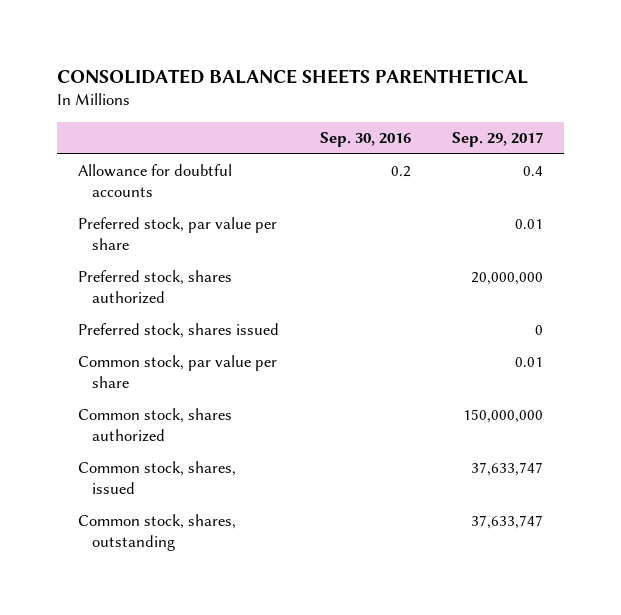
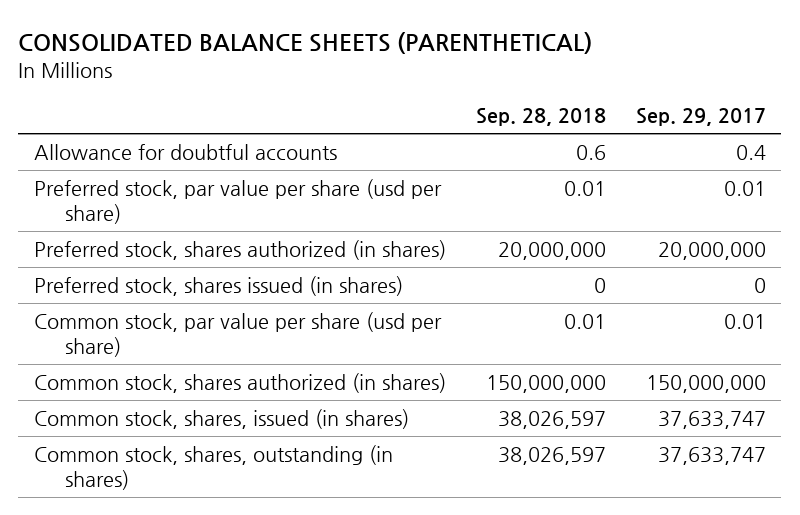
- CONSOLIDATED BALANCE SHEETS PARENTHETICAL
+ CONSOLIDATED BALANCE SHEETS (PARENTHETICAL)
- | Sep. 30, 2016 | Sep. 29, 2017
+ | Sep. 28, 2018 | Sep. 29, 2017
- Preferred stock, par value per share | | 0.01
- Preferred stock, shares authorized | | 20,000,000
- Preferred stock, shares issued | | 0
- Common stock, par value per share | | 0.01
- Common stock, shares authorized | | 150,000,000
- Common stock, shares, issued | | 37,633,747
- Common stock, shares, outstanding | | 37,633,747
+ Preferred stock, par value per share (usd per share) | 0.01 | 0.01
+ Preferred stock, shares authorized (in shares) | 20,000,000 | 20,000,000
+ Preferred stock, shares issued (in shares) | 0 | 0
+ Common stock, par value per share (usd per share) | 0.01 | 0.01
+ Common stock, shares authorized (in shares) | 150,000,000 | 150,000,000
+ Common stock, shares, issued (in shares) | 38,026,597 | 37,633,747
+ Common stock, shares, outstanding (in shares) | 38,026,597 | 37,633,747

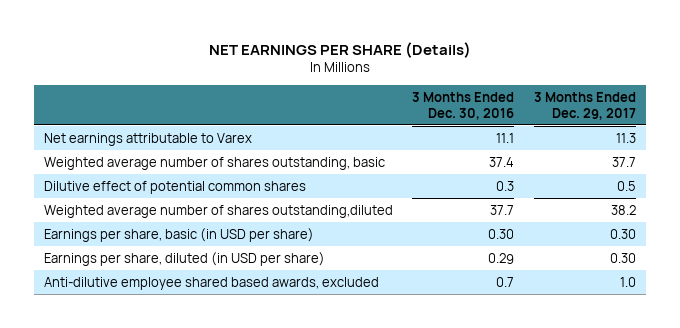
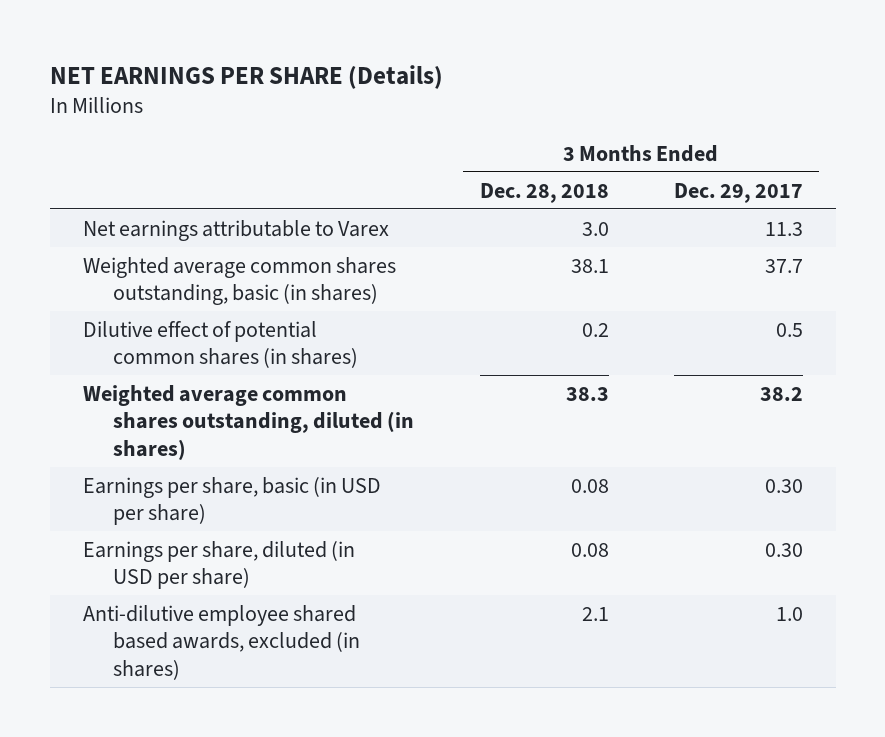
- | 3 Months Ended Dec. 30, 2016 | 3 Months Ended Dec. 29, 2017
+ | 3 Months Ended Dec. 28, 2018 | 3 Months Ended Dec. 29, 2017
- Weighted average number of shares outstanding, basic | 37.4 | 37.7
- Dilutive effect of potential common shares | 0.3 | 0.5
- Weighted average number of shares outstanding,diluted | 37.7 | 38.2
+ Weighted average common shares outstanding, basic (in shares) | 38.1 | 37.7
+ Dilutive effect of potential common shares (in shares) | 0.2 | 0.5
+ Weighted average common shares outstanding, diluted (in shares) | 38.3 | 38.2
- Anti-dilutive employee shared based awards, excluded | 0.7 | 1.0
+ Anti-dilutive employee shared based awards, excluded (in shares) | 2.1 | 1.0

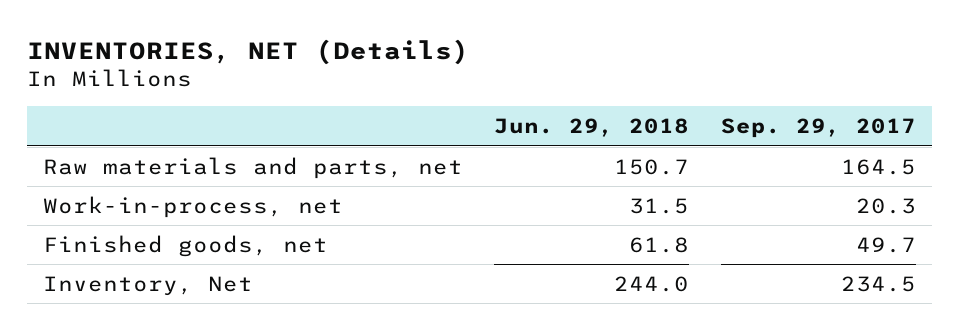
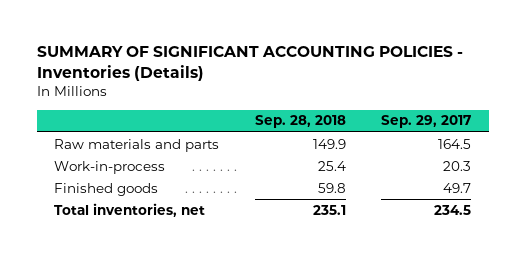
- INVENTORIES, NET (Details)
+ SUMMARY OF SIGNIFICANT ACCOUNTING POLICIES - Inventories (Details)
- | Jun. 29, 2018 | Sep. 29, 2017
+ | Sep. 28, 2018 | Sep. 29, 2017
- Raw materials and parts, net | 150.7 | 164.5
- Work-in-process, net | 31.5 | 20.3
- Finished goods, net | 61.8 | 49.7
- Inventory, Net | 244.0 | 234.5
+ Raw materials and parts | 149.9 | 164.5
+ Work-in-process | 25.4 | 20.3
+ Finished goods | 59.8 | 49.7
+ Total inventories, net | 235.1 | 234.5

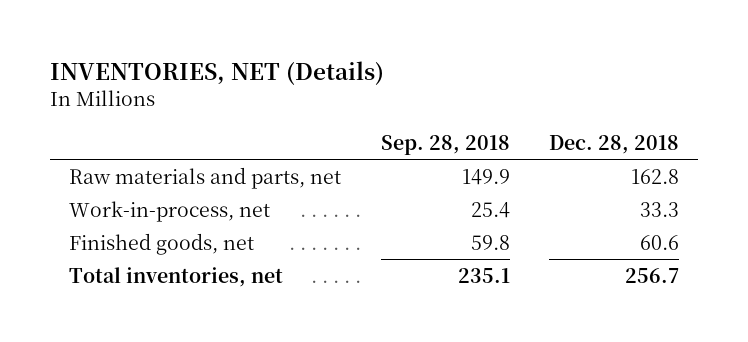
- SUMMARY OF SIGNIFICANT ACCOUNTING POLICIES - Inventories (Details)
+ INVENTORIES, NET (Details)
- | Sep. 28, 2018 | Sep. 29, 2017
+ | Sep. 28, 2018 | Dec. 28, 2018
- Raw materials and parts | 149.9 | 164.5
- Work-in-process | 25.4 | 20.3
- Finished goods | 59.8 | 49.7
+ Raw materials and parts, net | 149.9 | 162.8
+ Work-in-process, net | 25.4 | 33.3
+ Finished goods, net | 59.8 | 60.6

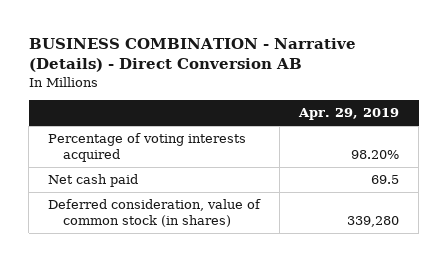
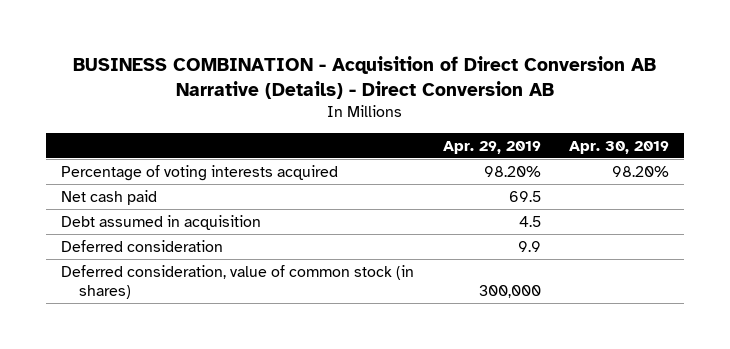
- BUSINESS COMBINATION - Narrative (Details) - Direct Conversion AB
+ BUSINESS COMBINATION - Acquisition of Direct Conversion AB Narrative (Details) - Direct Conversion AB
- | Apr. 29, 2019
+ | Apr. 29, 2019 | Apr. 30, 2019
- Deferred consideration, value of common stock (in shares) | 339,280
+ Debt assumed in acquisition | 4.5 |
+ Deferred consideration | 9.9 |
+ Deferred consideration, value of common stock (in shares) | 300,000 |

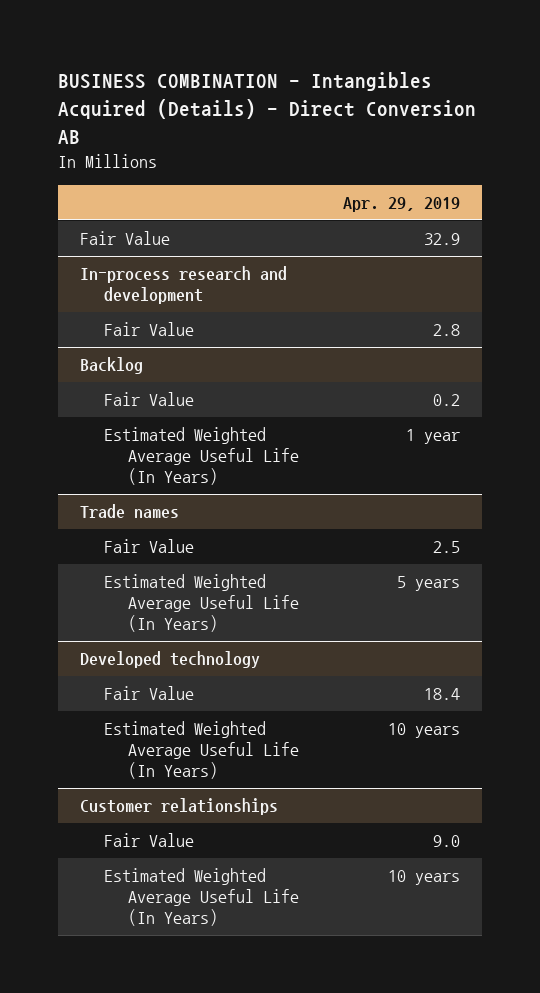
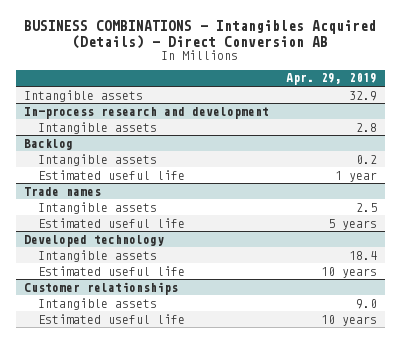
- BUSINESS COMBINATION - Intangibles Acquired (Details) - Direct Conversion AB
+ BUSINESS COMBINATIONS - Intangibles Acquired (Details) - Direct Conversion AB
- Fair Value | 32.9
+ Intangible assets | 32.9
@ In-process research and development
- Fair Value | 2.8
+ Intangible assets | 2.8
@ Backlog
- Fair Value | 0.2
- Estimated Weighted Average Useful Life (In Years) | 1 year
+ Intangible assets | 0.2
+ Estimated useful life | 1 year
@ Trade names
- Fair Value | 2.5
- Estimated Weighted Average Useful Life (In Years) | 5 years
+ Intangible assets | 2.5
+ Estimated useful life | 5 years
@ Developed technology
- Fair Value | 18.4
- Estimated Weighted Average Useful Life (In Years) | 10 years
+ Intangible assets | 18.4
+ Estimated useful life | 10 years
@ Customer relationships
- Fair Value | 9.0
- Estimated Weighted Average Useful Life (In Years) | 10 years
+ Intangible assets | 9.0
+ Estimated useful life | 10 years

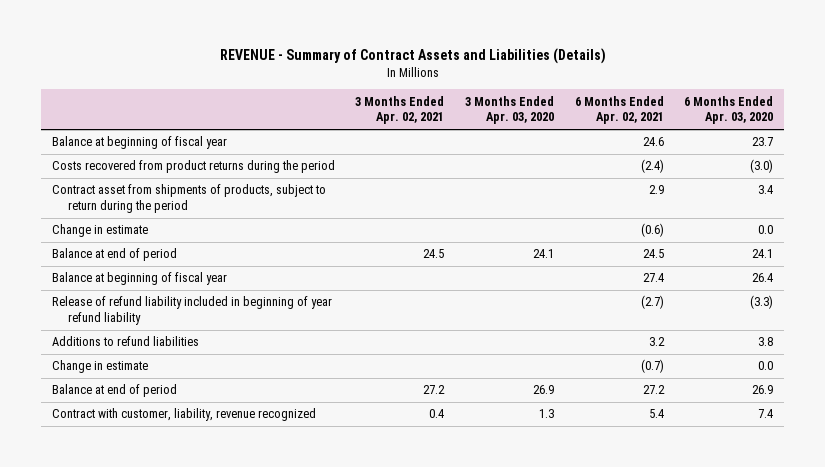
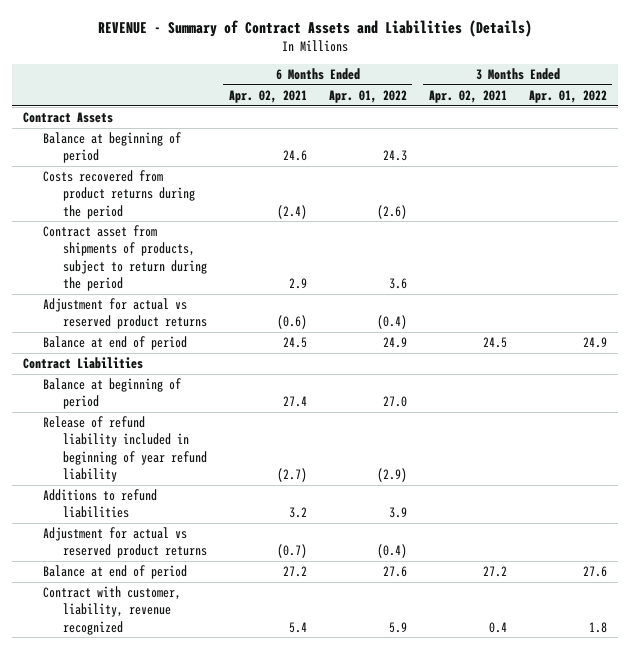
- | 3 Months Ended Apr. 02, 2021 | 3 Months Ended Apr. 03, 2020 | 6 Months Ended Apr. 02, 2021 | 6 Months Ended Apr. 03, 2020
+ | 6 Months Ended Apr. 02, 2021 | 6 Months Ended Apr. 01, 2022 | 3 Months Ended Apr. 02, 2021 | 3 Months Ended Apr. 01, 2022
- Balance at beginning of fiscal year | | | 24.6 | 23.7
+ Contract Assets
+ Balance at beginning of period | 24.6 | 24.3 | |
- Change in estimate | | | (0.6) | 0.0
+ Adjustment for actual vs reserved product returns | (0.6) | (0.4) | |
- Balance at beginning of fiscal year | | | 27.4 | 26.4
+ Contract Liabilities
+ Balance at beginning of period | 27.4 | 27.0 | |
- Change in estimate | | | (0.7) | 0.0
+ Adjustment for actual vs reserved product returns | (0.7) | (0.4) | |

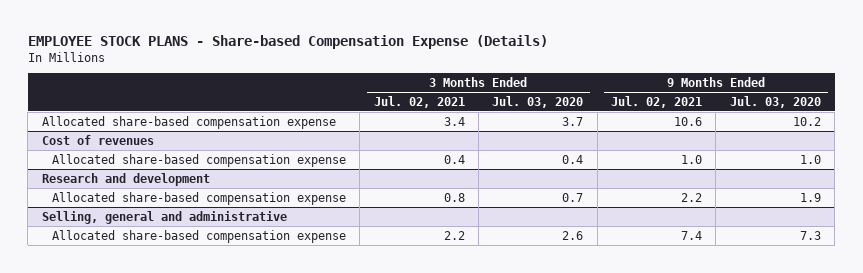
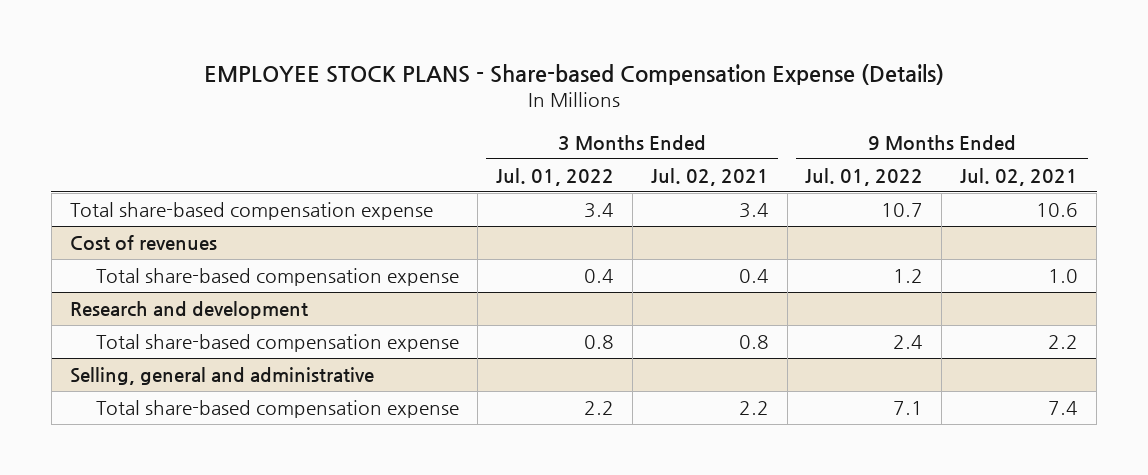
- | 3 Months Ended Jul. 02, 2021 | 3 Months Ended Jul. 03, 2020 | 9 Months Ended Jul. 02, 2021 | 9 Months Ended Jul. 03, 2020
+ | 3 Months Ended Jul. 01, 2022 | 3 Months Ended Jul. 02, 2021 | 9 Months Ended Jul. 01, 2022 | 9 Months Ended Jul. 02, 2021
- Allocated share-based compensation expense | 3.4 | 3.7 | 10.6 | 10.2
+ Total share-based compensation expense | 3.4 | 3.4 | 10.7 | 10.6
@ Cost of revenues
- Allocated share-based compensation expense | 0.4 | 0.4 | 1.0 | 1.0
+ Total share-based compensation expense | 0.4 | 0.4 | 1.2 | 1.0
@ Research and development
- Allocated share-based compensation expense | 0.8 | 0.7 | 2.2 | 1.9
+ Total share-based compensation expense | 0.8 | 0.8 | 2.4 | 2.2
@ Selling, general and administrative
- Allocated share-based compensation expense | 2.2 | 2.6 | 7.4 | 7.3
+ Total share-based compensation expense | 2.2 | 2.2 | 7.1 | 7.4

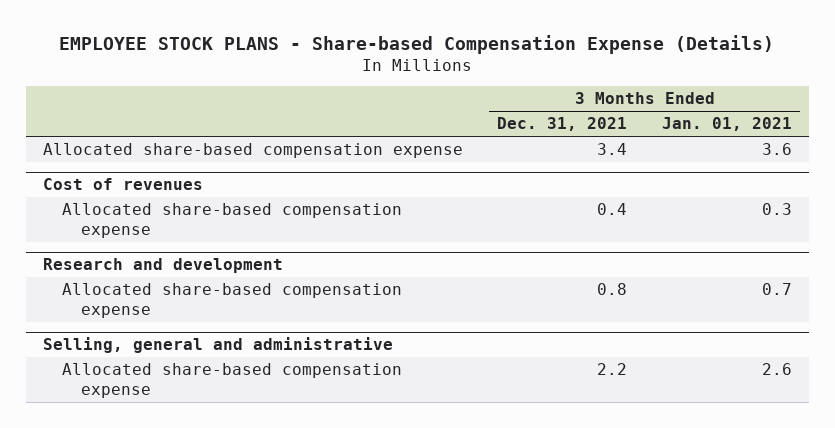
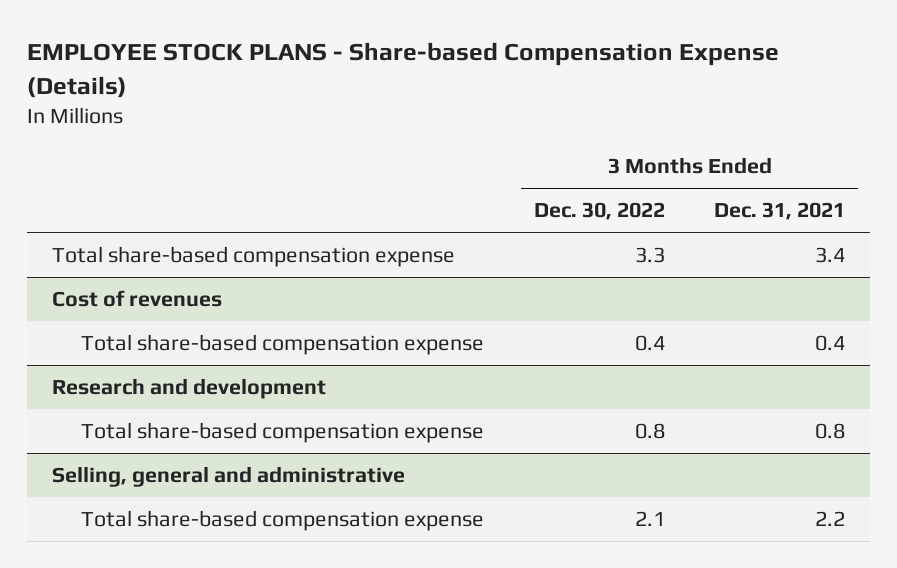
- | 3 Months Ended Dec. 31, 2021 | 3 Months Ended Jan. 01, 2021
+ | 3 Months Ended Dec. 30, 2022 | 3 Months Ended Dec. 31, 2021
- Allocated share-based compensation expense | 3.4 | 3.6
+ Total share-based compensation expense | 3.3 | 3.4
@ Cost of revenues
- Allocated share-based compensation expense | 0.4 | 0.3
+ Total share-based compensation expense | 0.4 | 0.4
@ Research and development
- Allocated share-based compensation expense | 0.8 | 0.7
+ Total share-based compensation expense | 0.8 | 0.8
@ Selling, general and administrative
- Allocated share-based compensation expense | 2.2 | 2.6
+ Total share-based compensation expense | 2.1 | 2.2

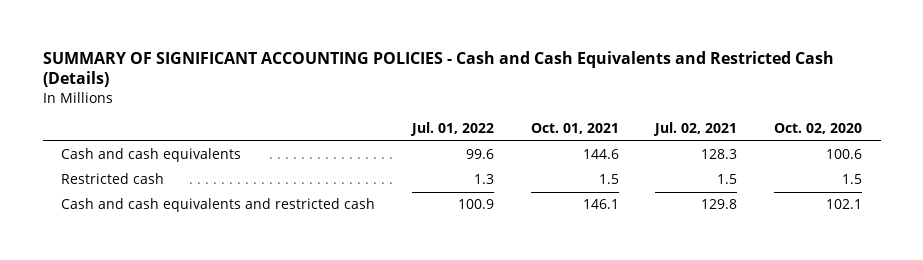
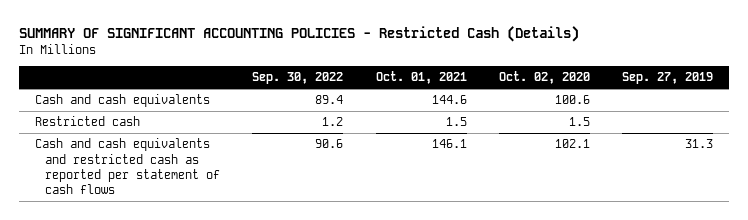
- SUMMARY OF SIGNIFICANT ACCOUNTING POLICIES - Cash and Cash Equivalents and Restricted Cash (Details)
+ SUMMARY OF SIGNIFICANT ACCOUNTING POLICIES - Restricted Cash (Details)
- | Jul. 01, 2022 | Oct. 01, 2021 | Jul. 02, 2021 | Oct. 02, 2020
+ | Sep. 30, 2022 | Oct. 01, 2021 | Oct. 02, 2020 | Sep. 27, 2019
- Cash and cash equivalents and restricted cash | 100.9 | 146.1 | 129.8 | 102.1
+ Cash and cash equivalents and restricted cash as reported per statement of cash flows | 90.6 | 146.1 | 102.1 | 31.3

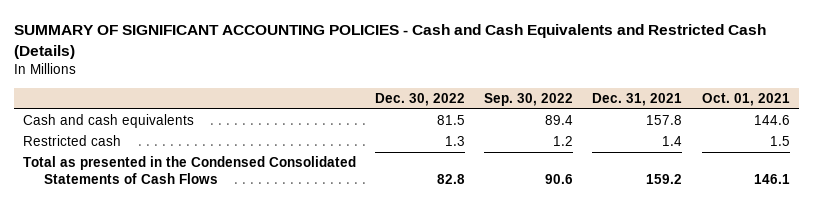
- SUMMARY OF SIGNIFICANT ACCOUNTING POLICIES - Restricted Cash (Details)
+ SUMMARY OF SIGNIFICANT ACCOUNTING POLICIES - Cash and Cash Equivalents and Restricted Cash (Details)
- | Sep. 30, 2022 | Oct. 01, 2021 | Oct. 02, 2020 | Sep. 27, 2019
+ | Dec. 30, 2022 | Sep. 30, 2022 | Dec. 31, 2021 | Oct. 01, 2021
- Cash and cash equivalents and restricted cash as reported per statement of cash flows | 90.6 | 146.1 | 102.1 | 31.3
+ Total as presented in the Condensed Consolidated Statements of Cash Flows | 82.8 | 90.6 | 159.2 | 146.1

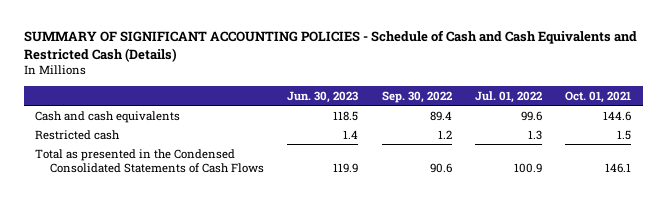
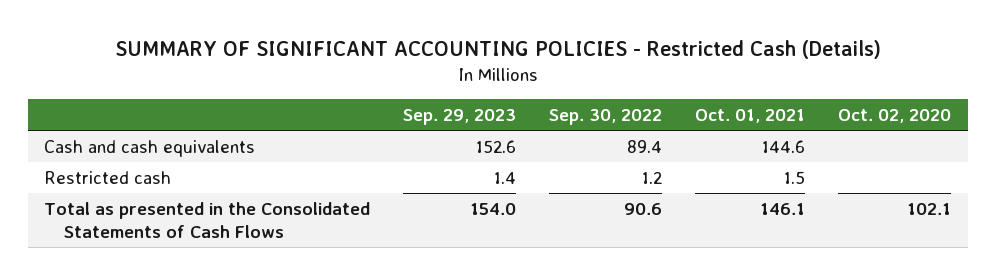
- SUMMARY OF SIGNIFICANT ACCOUNTING POLICIES - Schedule of Cash and Cash Equivalents and Restricted Cash (Details)
+ SUMMARY OF SIGNIFICANT ACCOUNTING POLICIES - Restricted Cash (Details)
- | Jun. 30, 2023 | Sep. 30, 2022 | Jul. 01, 2022 | Oct. 01, 2021
+ | Sep. 29, 2023 | Sep. 30, 2022 | Oct. 01, 2021 | Oct. 02, 2020
- Total as presented in the Condensed Consolidated Statements of Cash Flows | 119.9 | 90.6 | 100.9 | 146.1
+ Total as presented in the Consolidated Statements of Cash Flows | 154.0 | 90.6 | 146.1 | 102.1

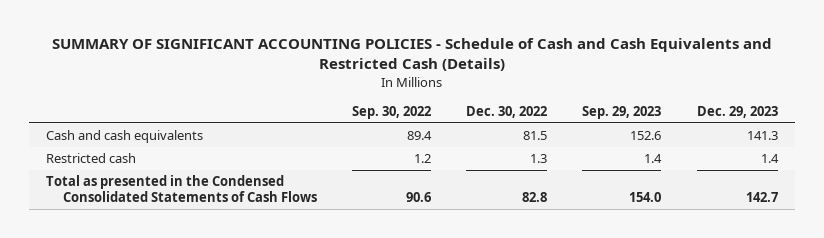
- SUMMARY OF SIGNIFICANT ACCOUNTING POLICIES - Restricted Cash (Details)
+ SUMMARY OF SIGNIFICANT ACCOUNTING POLICIES - Schedule of Cash and Cash Equivalents and Restricted Cash (Details)
- | Sep. 29, 2023 | Sep. 30, 2022 | Oct. 01, 2021 | Oct. 02, 2020
+ | Sep. 30, 2022 | Dec. 30, 2022 | Sep. 29, 2023 | Dec. 29, 2023
- Total as presented in the Consolidated Statements of Cash Flows | 154.0 | 90.6 | 146.1 | 102.1
+ Total as presented in the Condensed Consolidated Statements of Cash Flows | 90.6 | 82.8 | 154.0 | 142.7

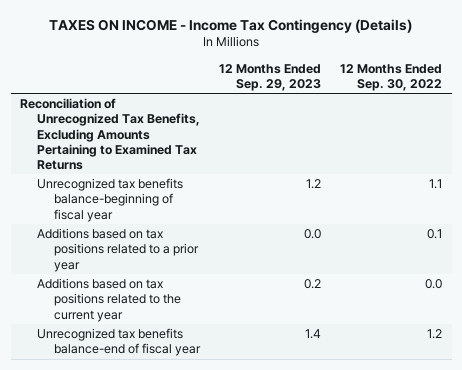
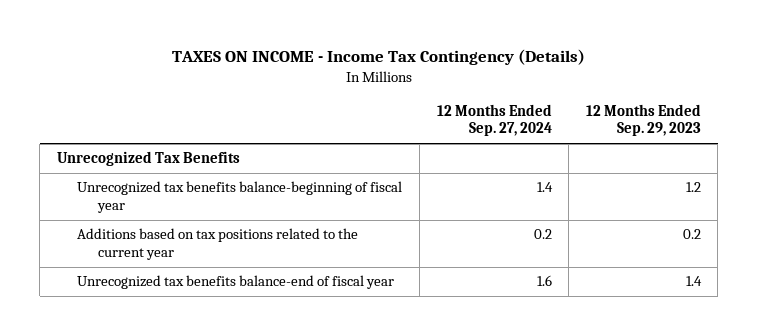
- | 12 Months Ended Sep. 29, 2023 | 12 Months Ended Sep. 30, 2022
+ | 12 Months Ended Sep. 27, 2024 | 12 Months Ended Sep. 29, 2023
- Reconciliation of Unrecognized Tax Benefits, Excluding Amounts Pertaining to Examined Tax Returns
+ Unrecognized Tax Benefits
- Additions based on tax positions related to a prior year | 0.0 | 0.1

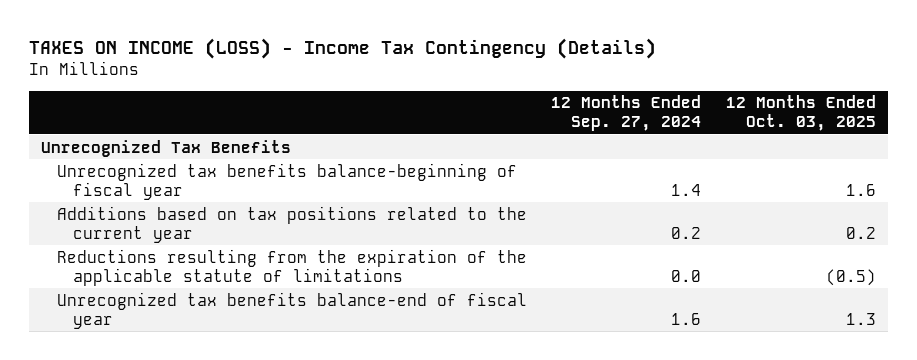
- TAXES ON INCOME - Income Tax Contingency (Details)
+ TAXES ON INCOME (LOSS) - Income Tax Contingency (Details)
- | 12 Months Ended Sep. 27, 2024 | 12 Months Ended Sep. 29, 2023
+ | 12 Months Ended Sep. 27, 2024 | 12 Months Ended Oct. 03, 2025
+ Reductions resulting from the expiration of the applicable statute of limitations | 0.0 | (0.5)

